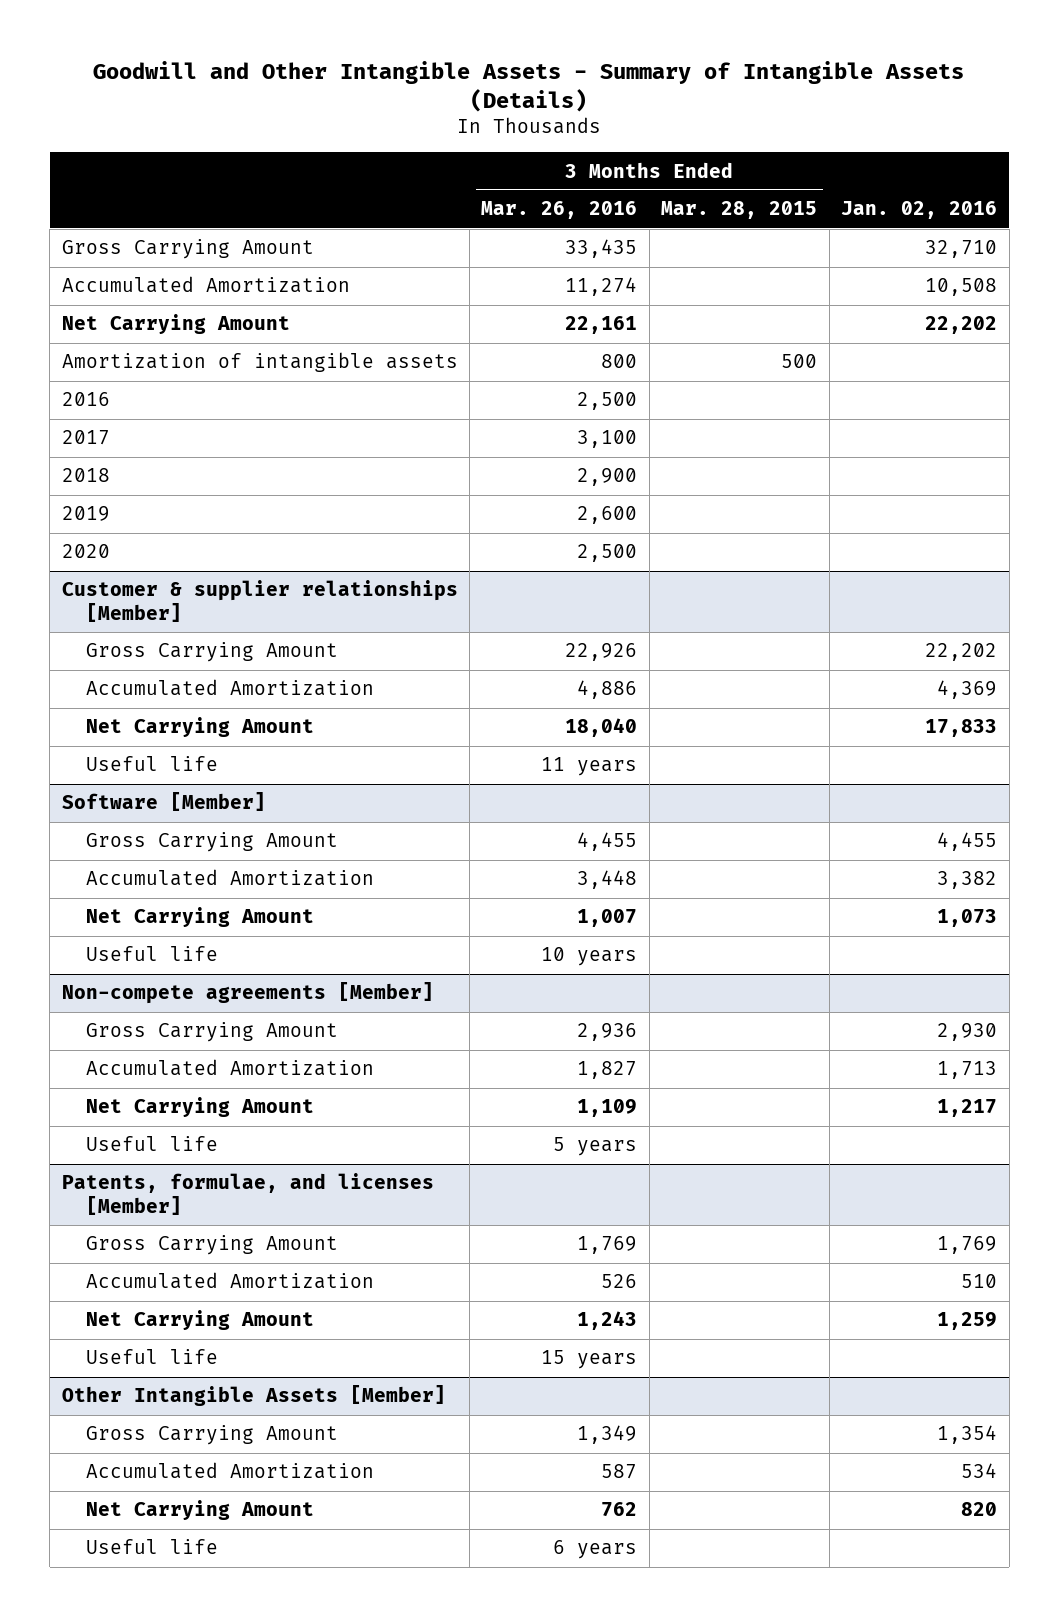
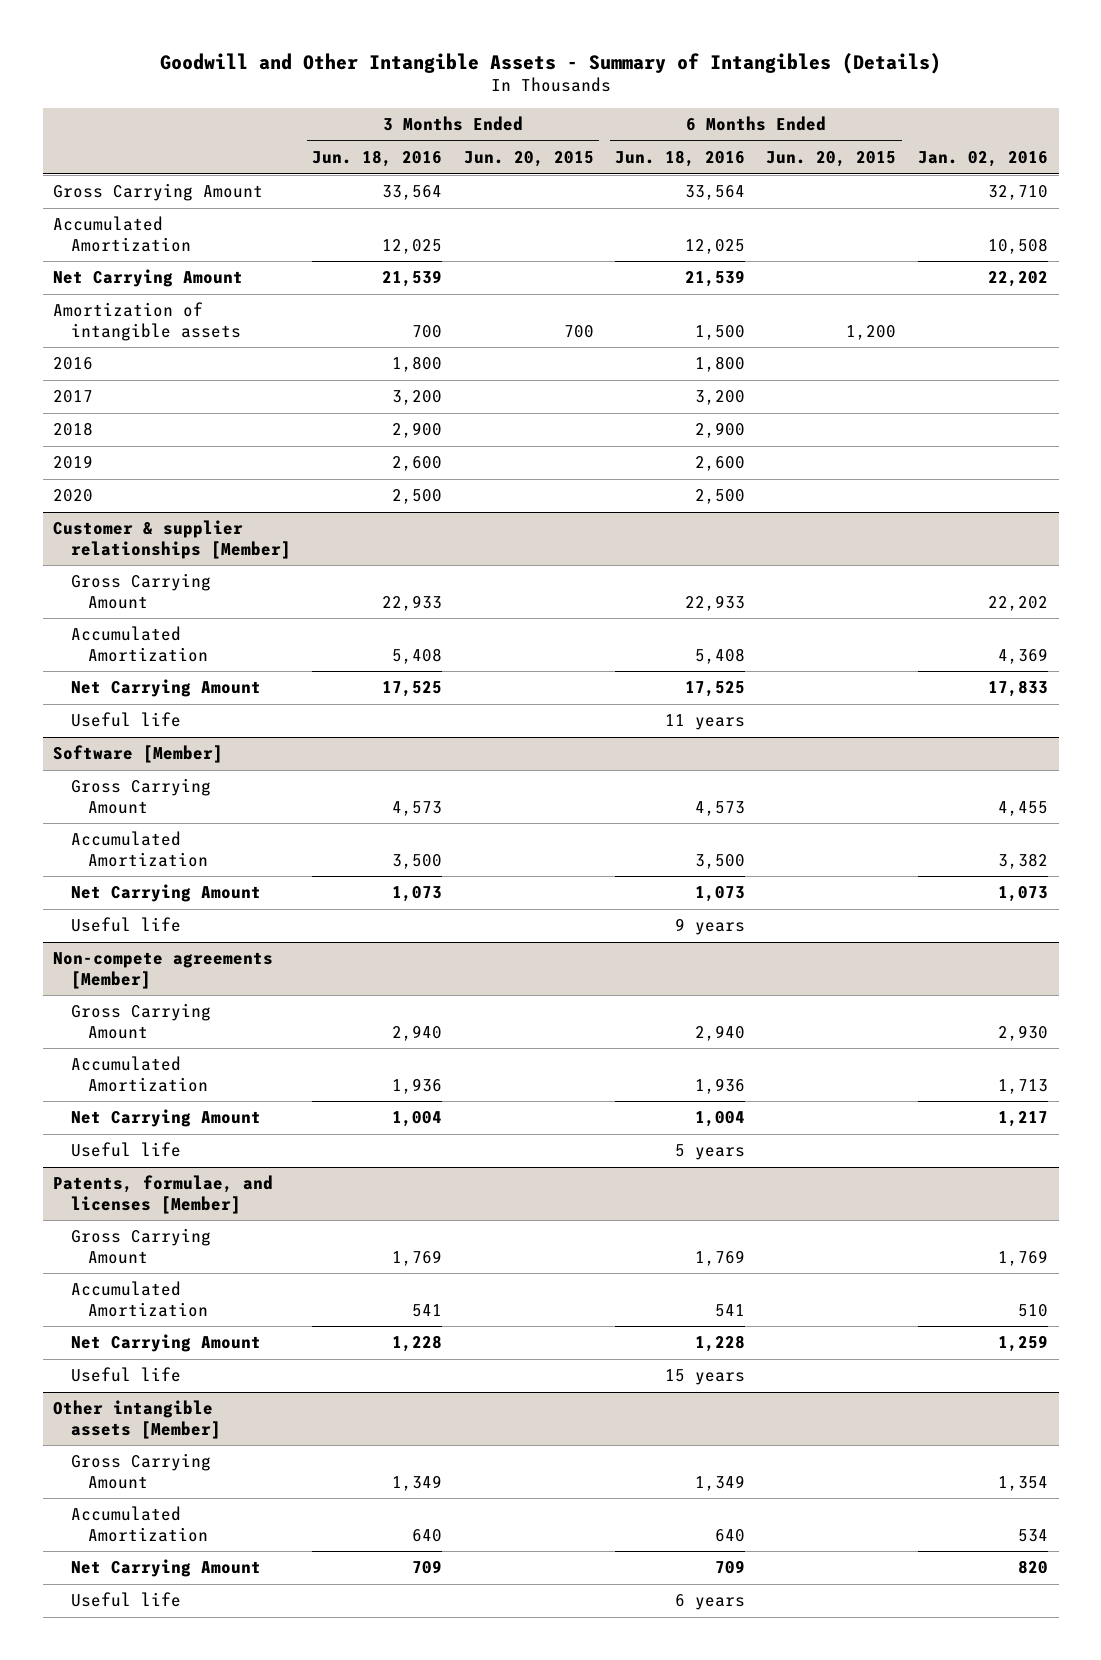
- Goodwill and Other Intangible Assets - Summary of Intangible Assets (Details)
+ Goodwill and Other Intangible Assets - Summary of Intangibles (Details)
- | 3 Months Ended Mar. 26, 2016 | 3 Months Ended Mar. 28, 2015 | Jan. 02, 2016
+ | 3 Months Ended Jun. 18, 2016 | 3 Months Ended Jun. 20, 2015 | 6 Months Ended Jun. 18, 2016 | 6 Months Ended Jun. 20, 2015 | Jan. 02, 2016
- Other Intangible Assets [Member]
+ Other intangible assets [Member]

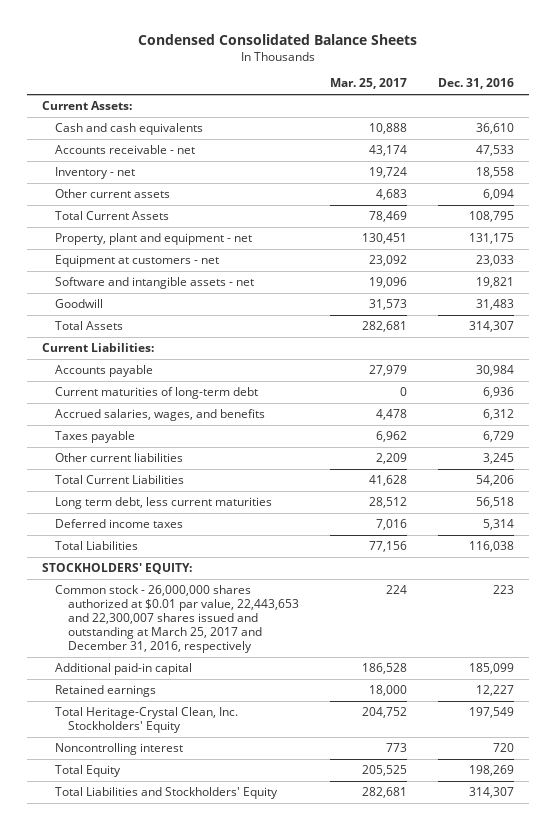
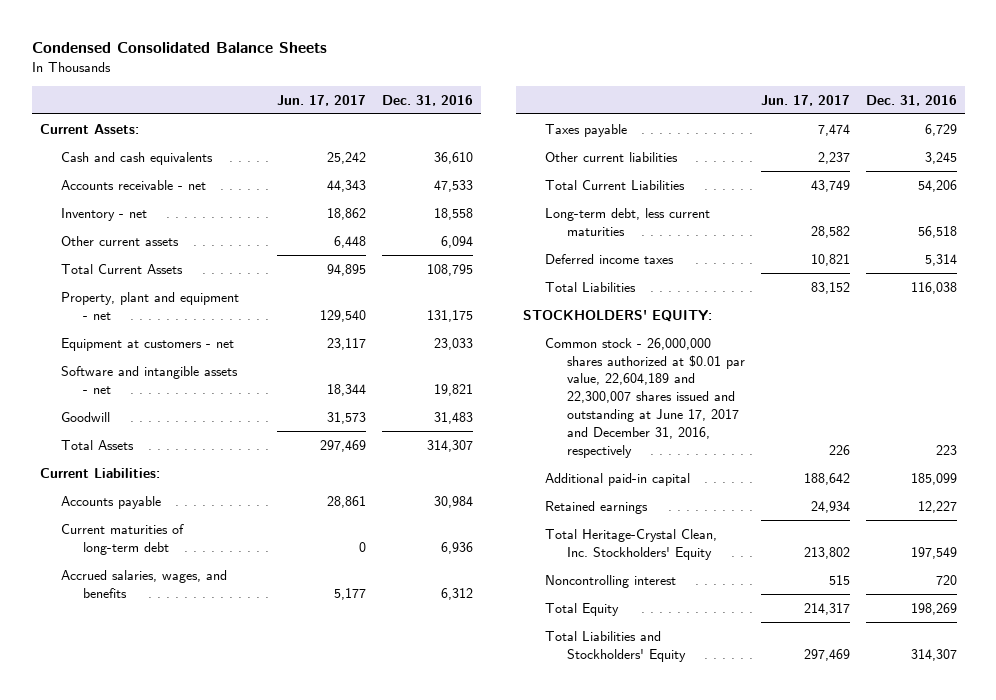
- | Mar. 25, 2017 | Dec. 31, 2016
+ | Jun. 17, 2017 | Dec. 31, 2016
- Long term debt, less current maturities | 28,512 | 56,518
+ Long-term debt, less current maturities | 28,582 | 56,518
- Common stock - 26,000,000 shares authorized at $0.01 par value, 22,443,653 and 22,300,007 shares issued and outstanding at March 25, 2017 and December 31, 2016, respectively | 224 | 223
+ Common stock - 26,000,000 shares authorized at $0.01 par value, 22,604,189 and 22,300,007 shares issued and outstanding at June 17, 2017 and December 31, 2016, respectively | 226 | 223

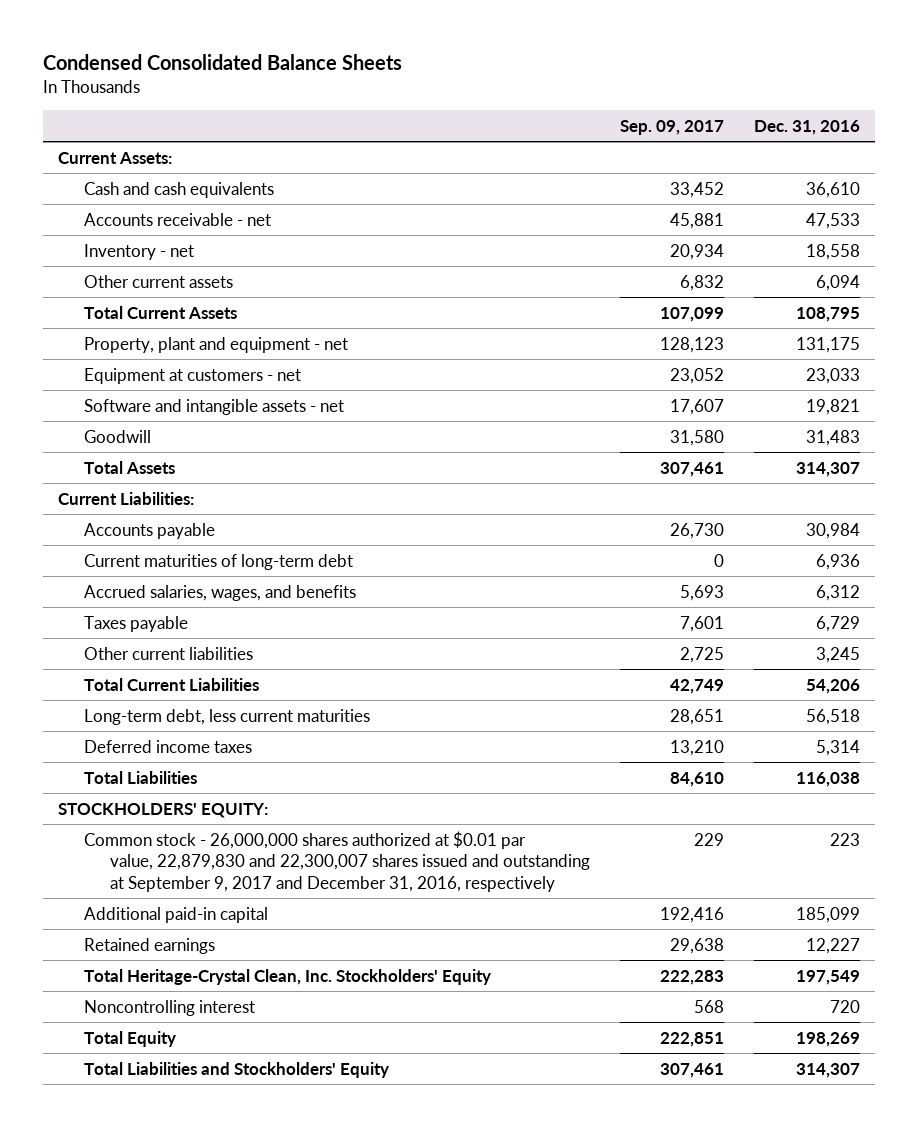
- | Jun. 17, 2017 | Dec. 31, 2016
+ | Sep. 09, 2017 | Dec. 31, 2016
- Common stock - 26,000,000 shares authorized at $0.01 par value, 22,604,189 and 22,300,007 shares issued and outstanding at June 17, 2017 and December 31, 2016, respectively | 226 | 223
+ Common stock - 26,000,000 shares authorized at $0.01 par value, 22,879,830 and 22,300,007 shares issued and outstanding at September 9, 2017 and December 31, 2016, respectively | 229 | 223

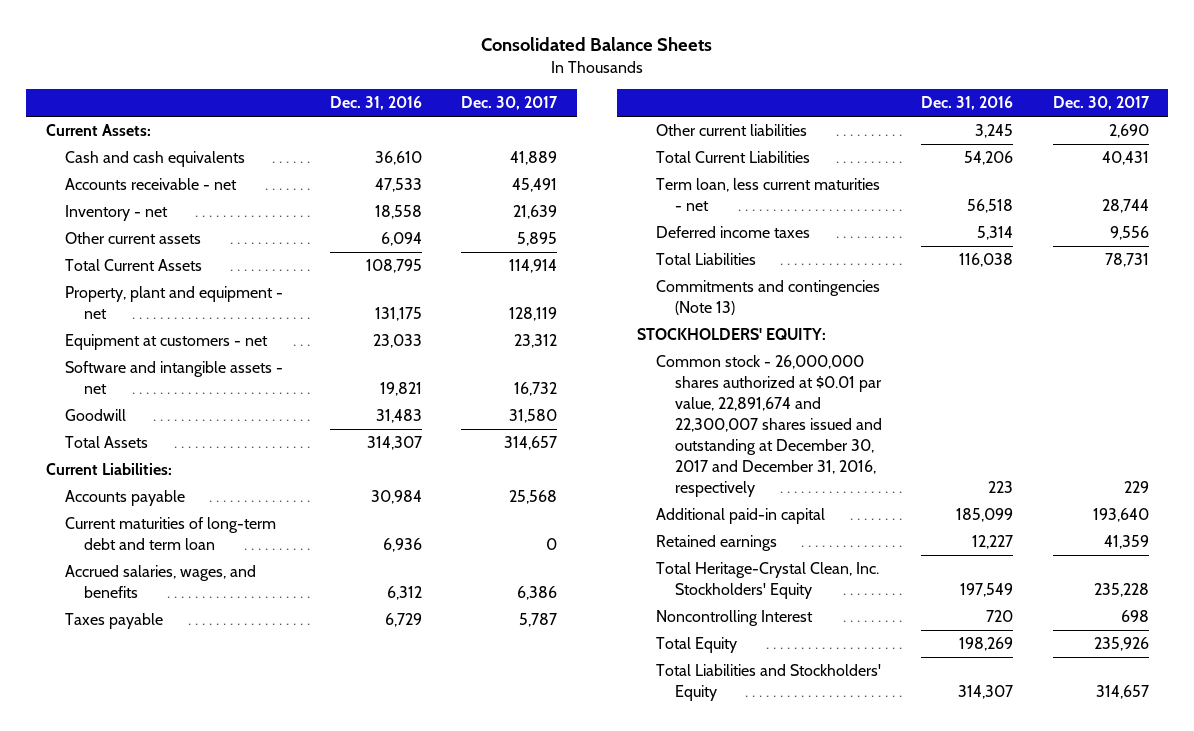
- Condensed Consolidated Balance Sheets
+ Consolidated Balance Sheets
- | Sep. 09, 2017 | Dec. 31, 2016
+ | Dec. 31, 2016 | Dec. 30, 2017
- Current maturities of long-term debt | 0 | 6,936
+ Current maturities of long-term debt and term loan | 6,936 | 0
- Long-term debt, less current maturities | 28,651 | 56,518
+ Term loan, less current maturities - net | 56,518 | 28,744
+ Commitments and contingencies (Note 13)
- Common stock - 26,000,000 shares authorized at $0.01 par value, 22,879,830 and 22,300,007 shares issued and outstanding at September 9, 2017 and December 31, 2016, respectively | 229 | 223
+ Common stock - 26,000,000 shares authorized at $0.01 par value, 22,891,674 and 22,300,007 shares issued and outstanding at December 30, 2017 and December 31, 2016, respectively | 223 | 229
- Noncontrolling interest | 568 | 720
+ Noncontrolling Interest | 720 | 698

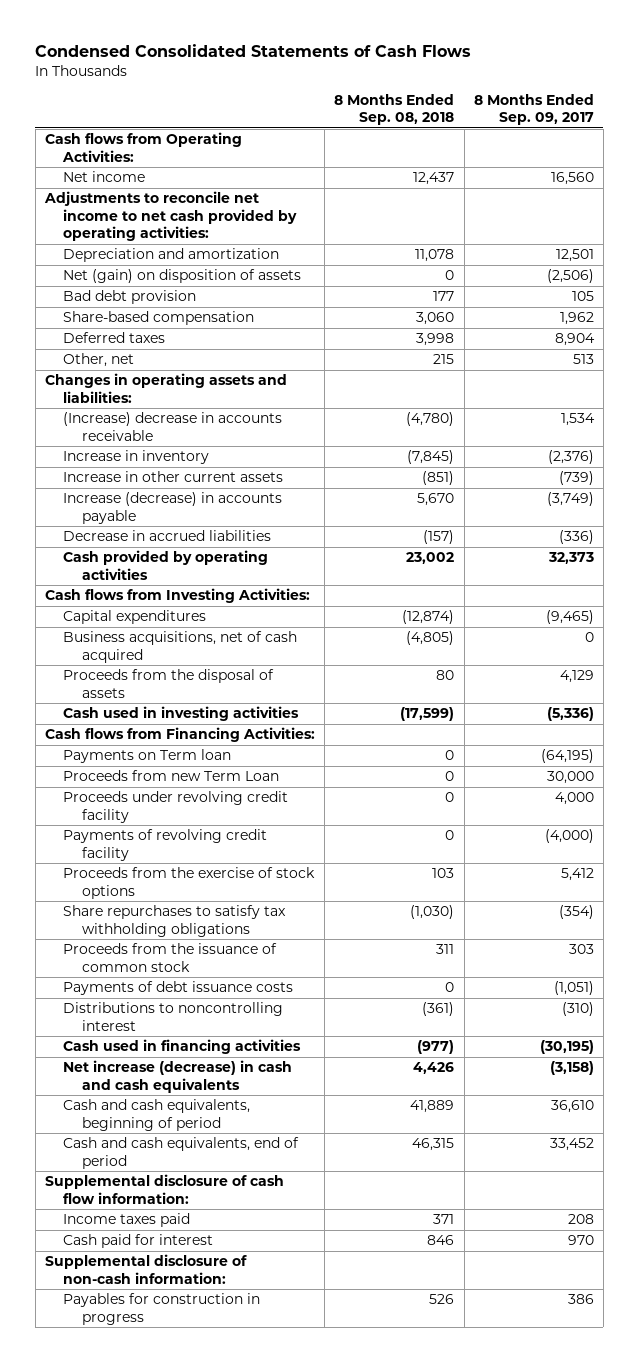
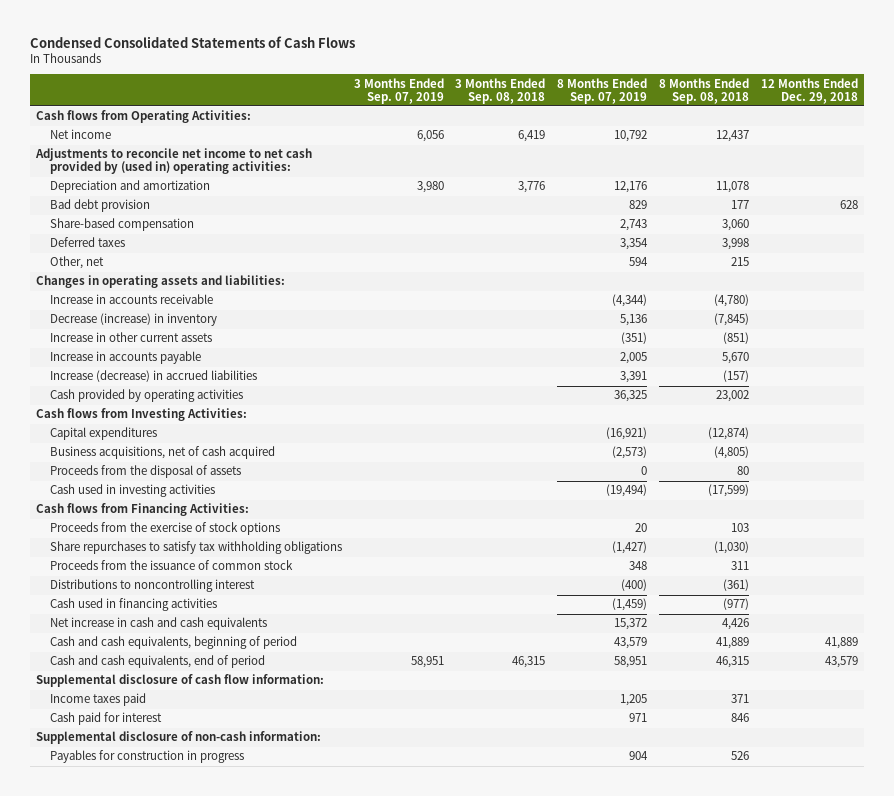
- | 8 Months Ended Sep. 08, 2018 | 8 Months Ended Sep. 09, 2017
+ | 3 Months Ended Sep. 07, 2019 | 3 Months Ended Sep. 08, 2018 | 8 Months Ended Sep. 07, 2019 | 8 Months Ended Sep. 08, 2018 | 12 Months Ended Dec. 29, 2018
- Adjustments to reconcile net income to net cash provided by operating activities:
+ Adjustments to reconcile net income to net cash provided by (used in) operating activities:
- Net (gain) on disposition of assets | 0 | (2,506)
- (Increase) decrease in accounts receivable | (4,780) | 1,534
- Increase in inventory | (7,845) | (2,376)
+ Increase in accounts receivable | | | (4,344) | (4,780) |
+ Decrease (increase) in inventory | | | 5,136 | (7,845) |
- Increase (decrease) in accounts payable | 5,670 | (3,749)
- Decrease in accrued liabilities | (157) | (336)
+ Increase in accounts payable | | | 2,005 | 5,670 |
+ Increase (decrease) in accrued liabilities | | | 3,391 | (157) |
- Payments on Term loan | 0 | (64,195)
- Proceeds from new Term Loan | 0 | 30,000
- Proceeds under revolving credit facility | 0 | 4,000
- Payments of revolving credit facility | 0 | (4,000)
- Payments of debt issuance costs | 0 | (1,051)
- Net increase (decrease) in cash and cash equivalents | 4,426 | (3,158)
+ Net increase in cash and cash equivalents | | | 15,372 | 4,426 |

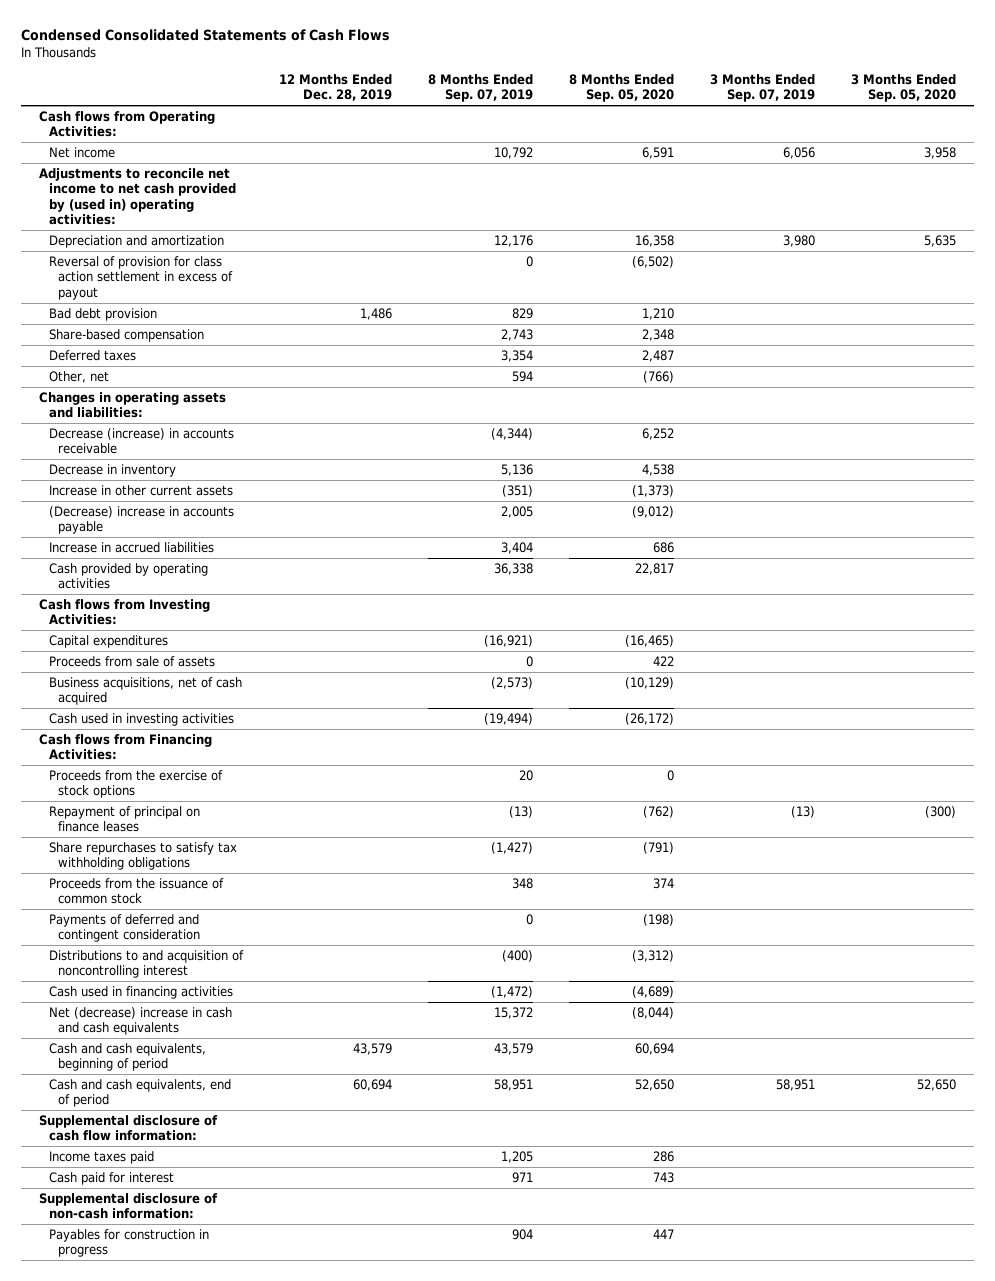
- | 3 Months Ended Sep. 07, 2019 | 3 Months Ended Sep. 08, 2018 | 8 Months Ended Sep. 07, 2019 | 8 Months Ended Sep. 08, 2018 | 12 Months Ended Dec. 29, 2018
+ | 12 Months Ended Dec. 28, 2019 | 8 Months Ended Sep. 07, 2019 | 8 Months Ended Sep. 05, 2020 | 3 Months Ended Sep. 07, 2019 | 3 Months Ended Sep. 05, 2020
+ Reversal of provision for class action settlement in excess of payout | | 0 | (6,502) | |
- Increase in accounts receivable | | | (4,344) | (4,780) |
- Decrease (increase) in inventory | | | 5,136 | (7,845) |
+ Decrease (increase) in accounts receivable | | (4,344) | 6,252 | |
+ Decrease in inventory | | 5,136 | 4,538 | |
- Increase in accounts payable | | | 2,005 | 5,670 |
- Increase (decrease) in accrued liabilities | | | 3,391 | (157) |
- Cash provided by operating activities | | | 36,325 | 23,002 |
+ (Decrease) increase in accounts payable | | 2,005 | (9,012) | |
+ Increase in accrued liabilities | | 3,404 | 686 | |
+ Cash provided by operating activities | | 36,338 | 22,817 | |
+ Proceeds from sale of assets | | 0 | 422 | |
- Proceeds from the disposal of assets | | | 0 | 80 |
+ Repayment of principal on finance leases | | (13) | (762) | (13) | (300)
- Distributions to noncontrolling interest | | | (400) | (361) |
- Cash used in financing activities | | | (1,459) | (977) |
- Net increase in cash and cash equivalents | | | 15,372 | 4,426 |
+ Payments of deferred and contingent consideration | | 0 | (198) | |
+ Distributions to and acquisition of noncontrolling interest | | (400) | (3,312) | |
+ Cash used in financing activities | | (1,472) | (4,689) | |
+ Net (decrease) increase in cash and cash equivalents | | 15,372 | (8,044) | |

